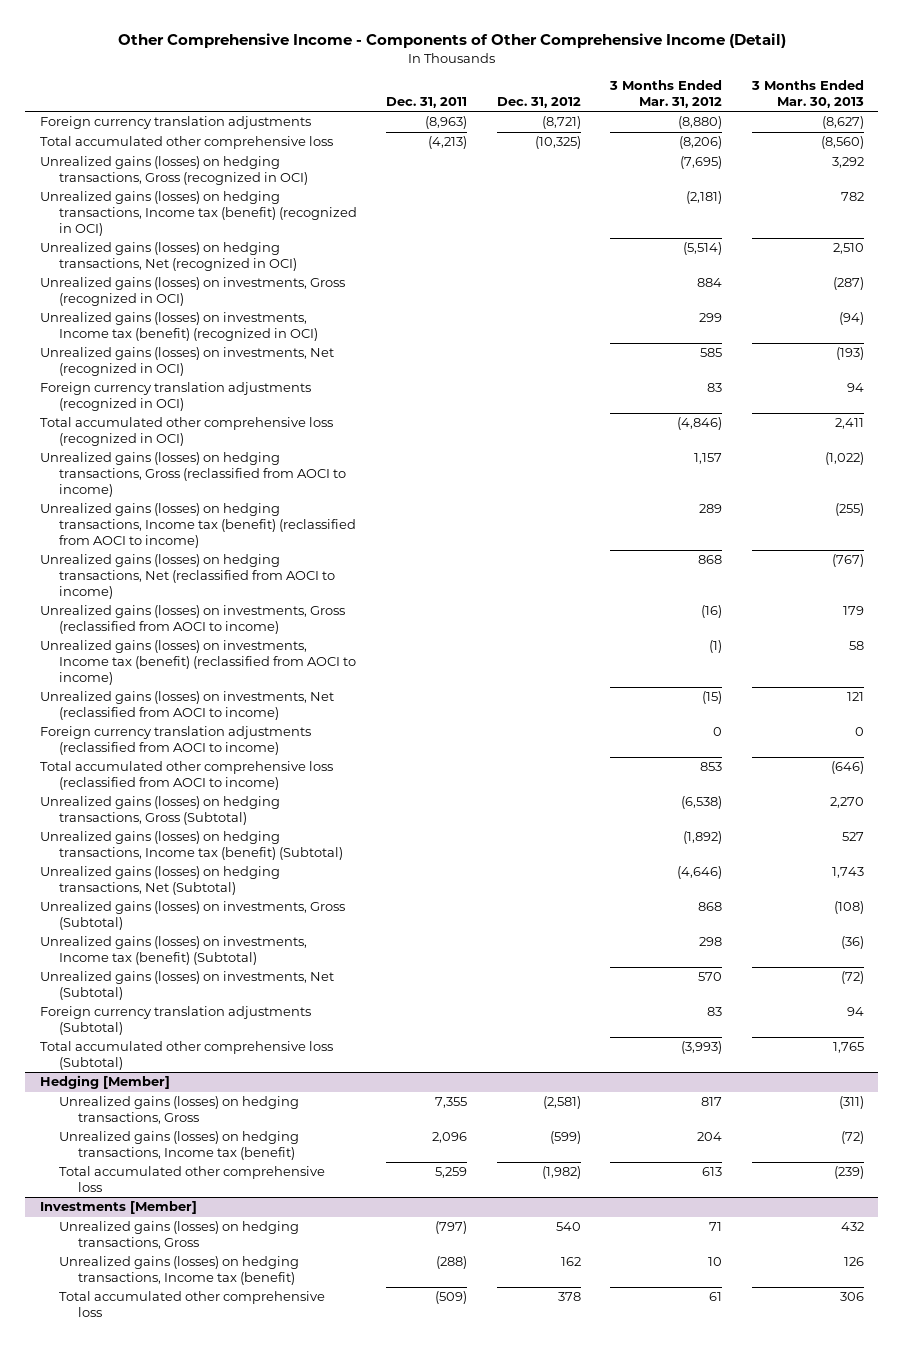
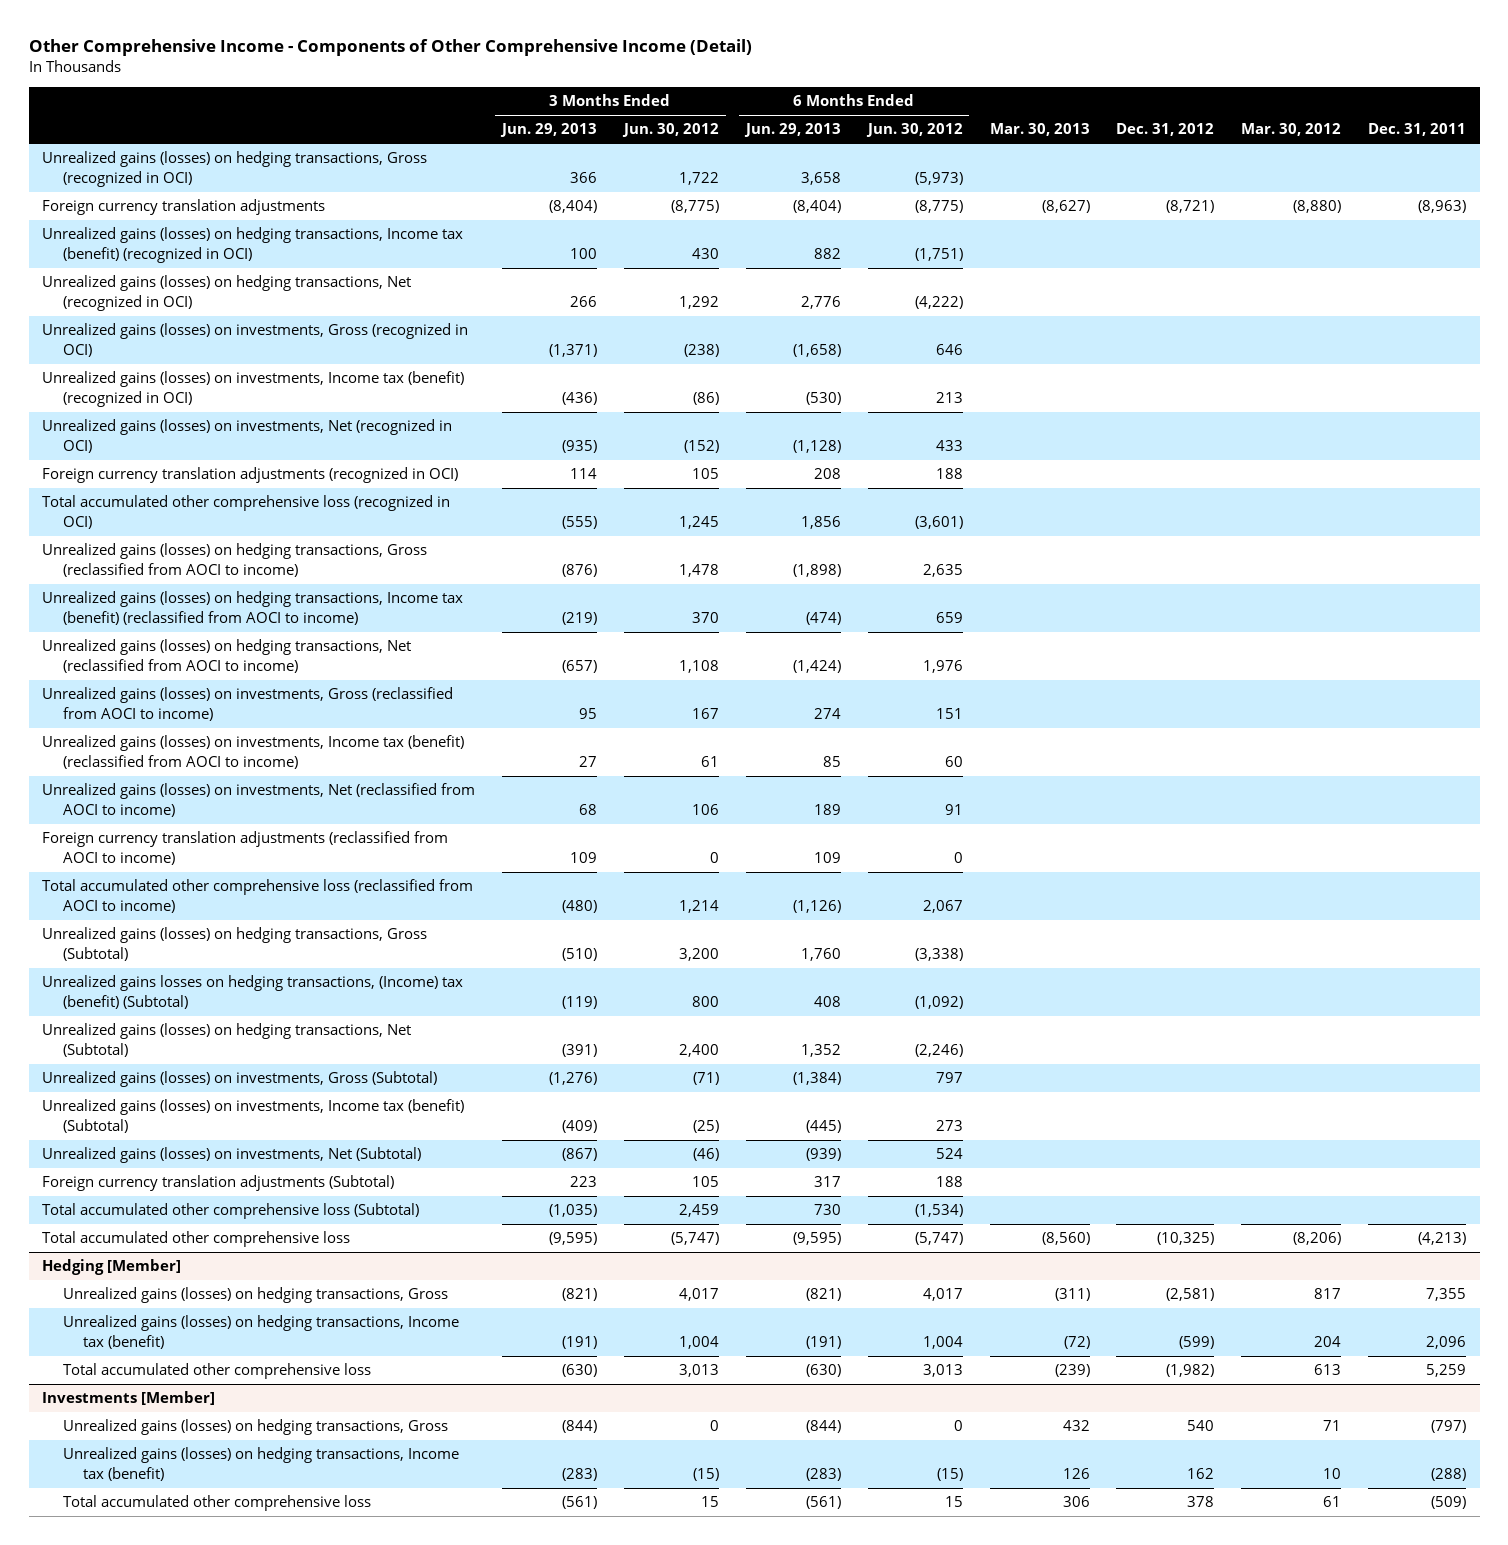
- | Dec. 31, 2011 | Dec. 31, 2012 | 3 Months Ended Mar. 31, 2012 | 3 Months Ended Mar. 30, 2013
+ | 3 Months Ended Jun. 29, 2013 | 3 Months Ended Jun. 30, 2012 | 6 Months Ended Jun. 29, 2013 | 6 Months Ended Jun. 30, 2012 | Mar. 30, 2013 | Dec. 31, 2012 | Mar. 30, 2012 | Dec. 31, 2011
moved down: Foreign currency translation adjustments | (8,404) | (8,775) | (8,404) | (8,775) | (8,627) | (8,721) | (8,880) | (8,963)
- Unrealized gains (losses) on hedging transactions, Income tax (benefit) (Subtotal) | | | (1,892) | 527
+ Unrealized gains losses on hedging transactions, (Income) tax (benefit) (Subtotal) | (119) | 800 | 408 | (1,092) | | | |
moved down: Total accumulated other comprehensive loss | (9,595) | (5,747) | (9,595) | (5,747) | (8,560) | (10,325) | (8,206) | (4,213)

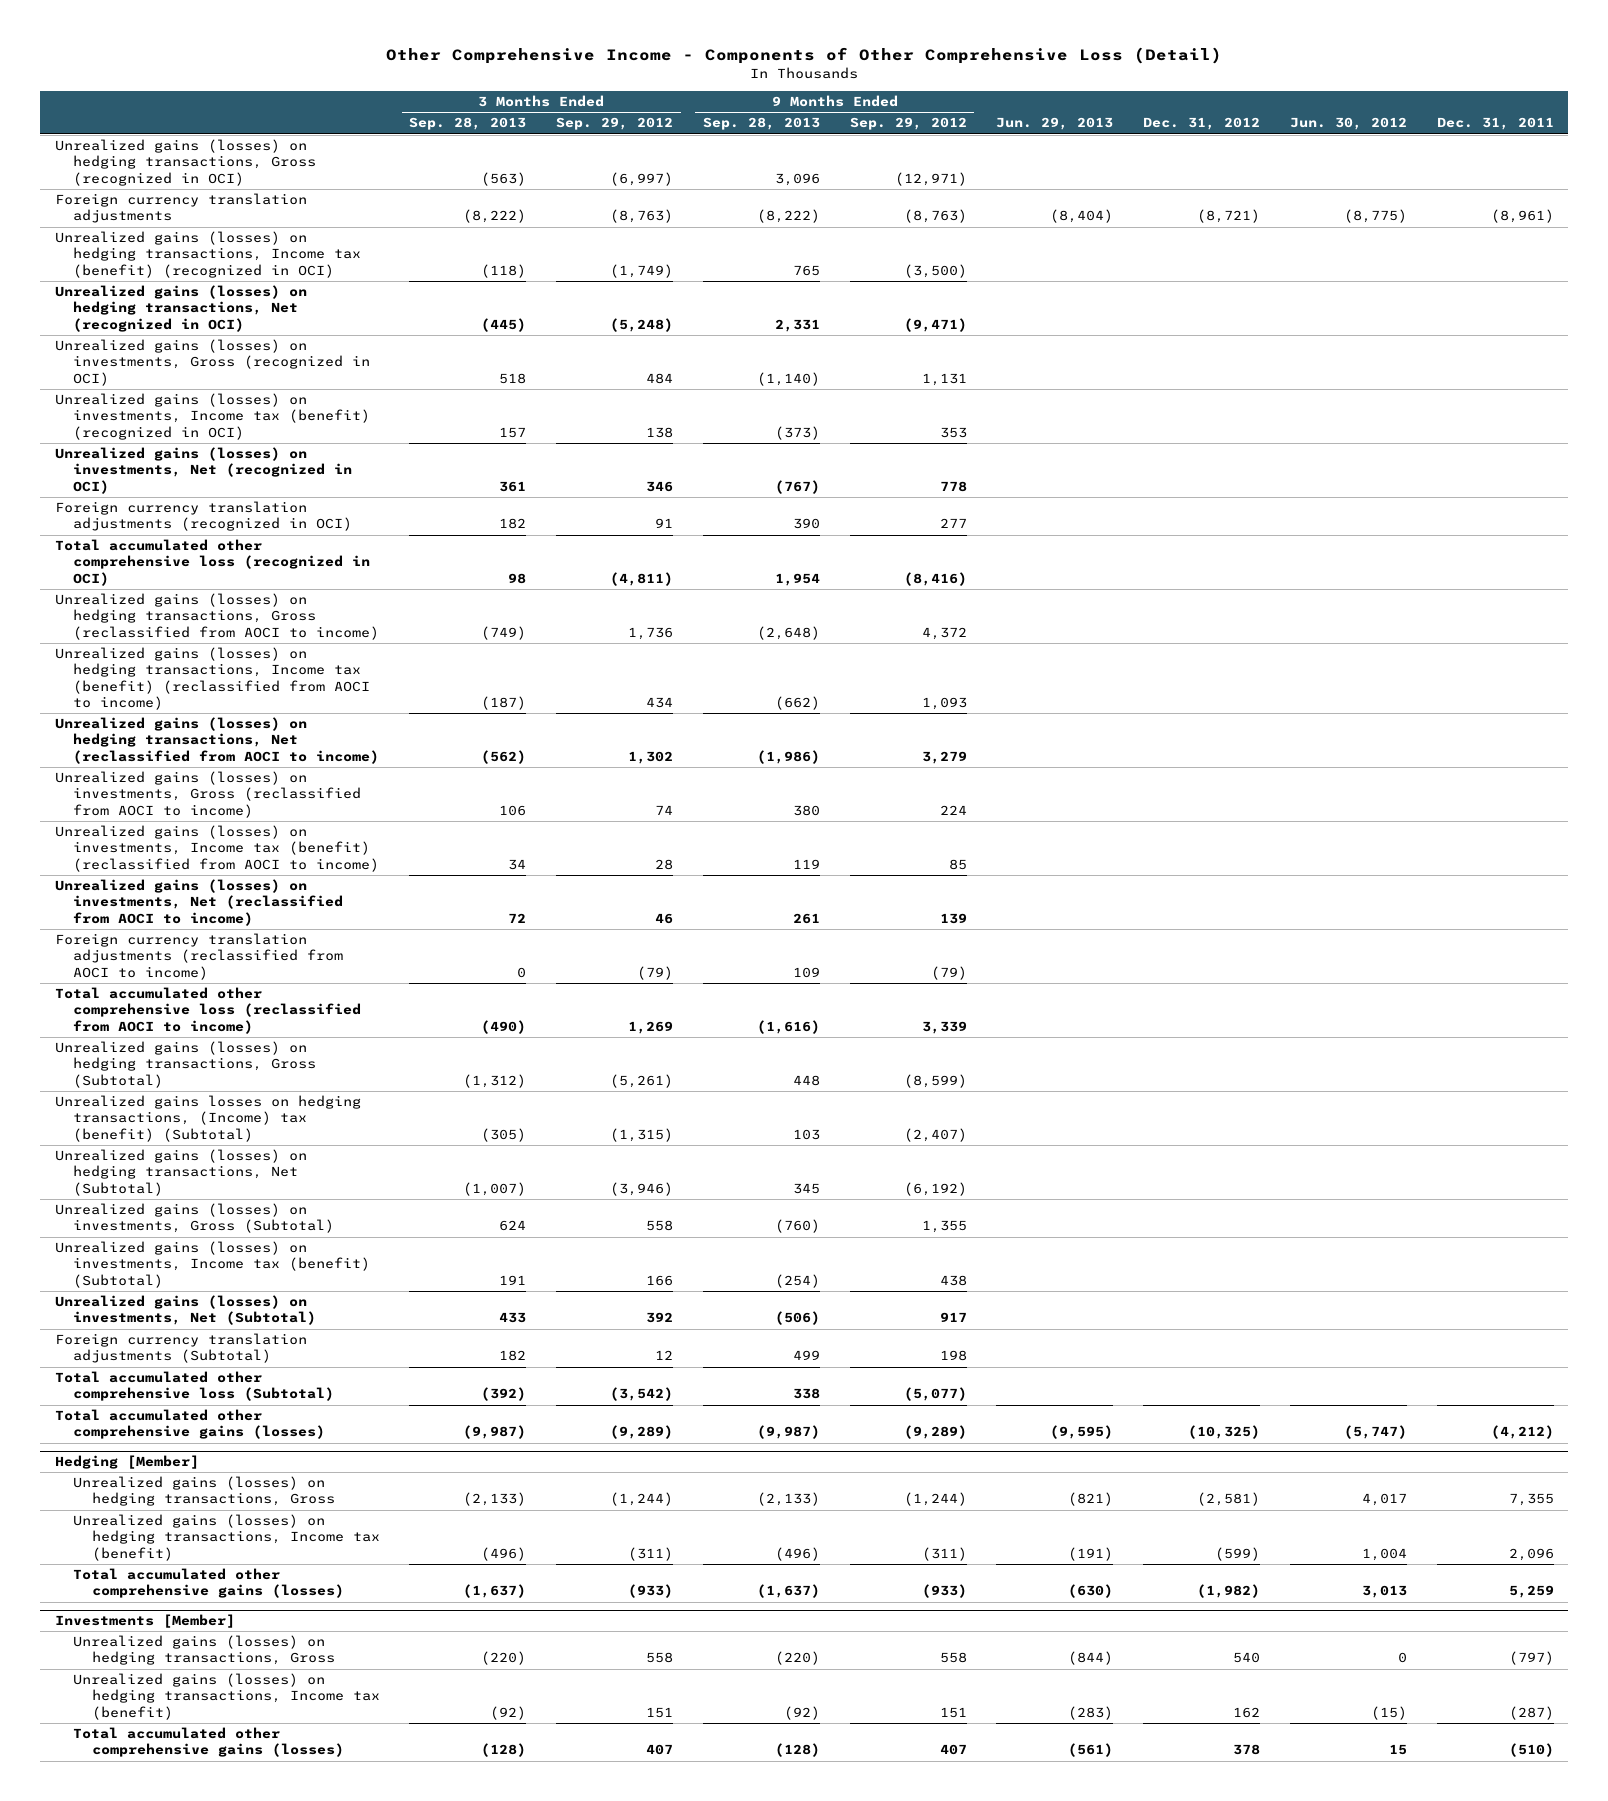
- Other Comprehensive Income - Components of Other Comprehensive Income (Detail)
+ Other Comprehensive Income - Components of Other Comprehensive Loss (Detail)
- | 3 Months Ended Jun. 29, 2013 | 3 Months Ended Jun. 30, 2012 | 6 Months Ended Jun. 29, 2013 | 6 Months Ended Jun. 30, 2012 | Mar. 30, 2013 | Dec. 31, 2012 | Mar. 30, 2012 | Dec. 31, 2011
+ | 3 Months Ended Sep. 28, 2013 | 3 Months Ended Sep. 29, 2012 | 9 Months Ended Sep. 28, 2013 | 9 Months Ended Sep. 29, 2012 | Jun. 29, 2013 | Dec. 31, 2012 | Jun. 30, 2012 | Dec. 31, 2011
- Foreign currency translation adjustments | (8,404) | (8,775) | (8,404) | (8,775) | (8,627) | (8,721) | (8,880) | (8,963)
+ Foreign currency translation adjustments | (8,222) | (8,763) | (8,222) | (8,763) | (8,404) | (8,721) | (8,775) | (8,961)
- Total accumulated other comprehensive loss | (9,595) | (5,747) | (9,595) | (5,747) | (8,560) | (10,325) | (8,206) | (4,213)
+ Total accumulated other comprehensive gains (losses) | (9,987) | (9,289) | (9,987) | (9,289) | (9,595) | (10,325) | (5,747) | (4,212)
@ Hedging [Member]
- Total accumulated other comprehensive loss | (630) | 3,013 | (630) | 3,013 | (239) | (1,982) | 613 | 5,259
+ Total accumulated other comprehensive gains (losses) | (1,637) | (933) | (1,637) | (933) | (630) | (1,982) | 3,013 | 5,259
@ Investments [Member]
- Unrealized gains (losses) on hedging transactions, Income tax (benefit) | (283) | (15) | (283) | (15) | 126 | 162 | 10 | (288)
- Total accumulated other comprehensive loss | (561) | 15 | (561) | 15 | 306 | 378 | 61 | (509)
+ Unrealized gains (losses) on hedging transactions, Income tax (benefit) | (92) | 151 | (92) | 151 | (283) | 162 | (15) | (287)
+ Total accumulated other comprehensive gains (losses) | (128) | 407 | (128) | 407 | (561) | 378 | 15 | (510)

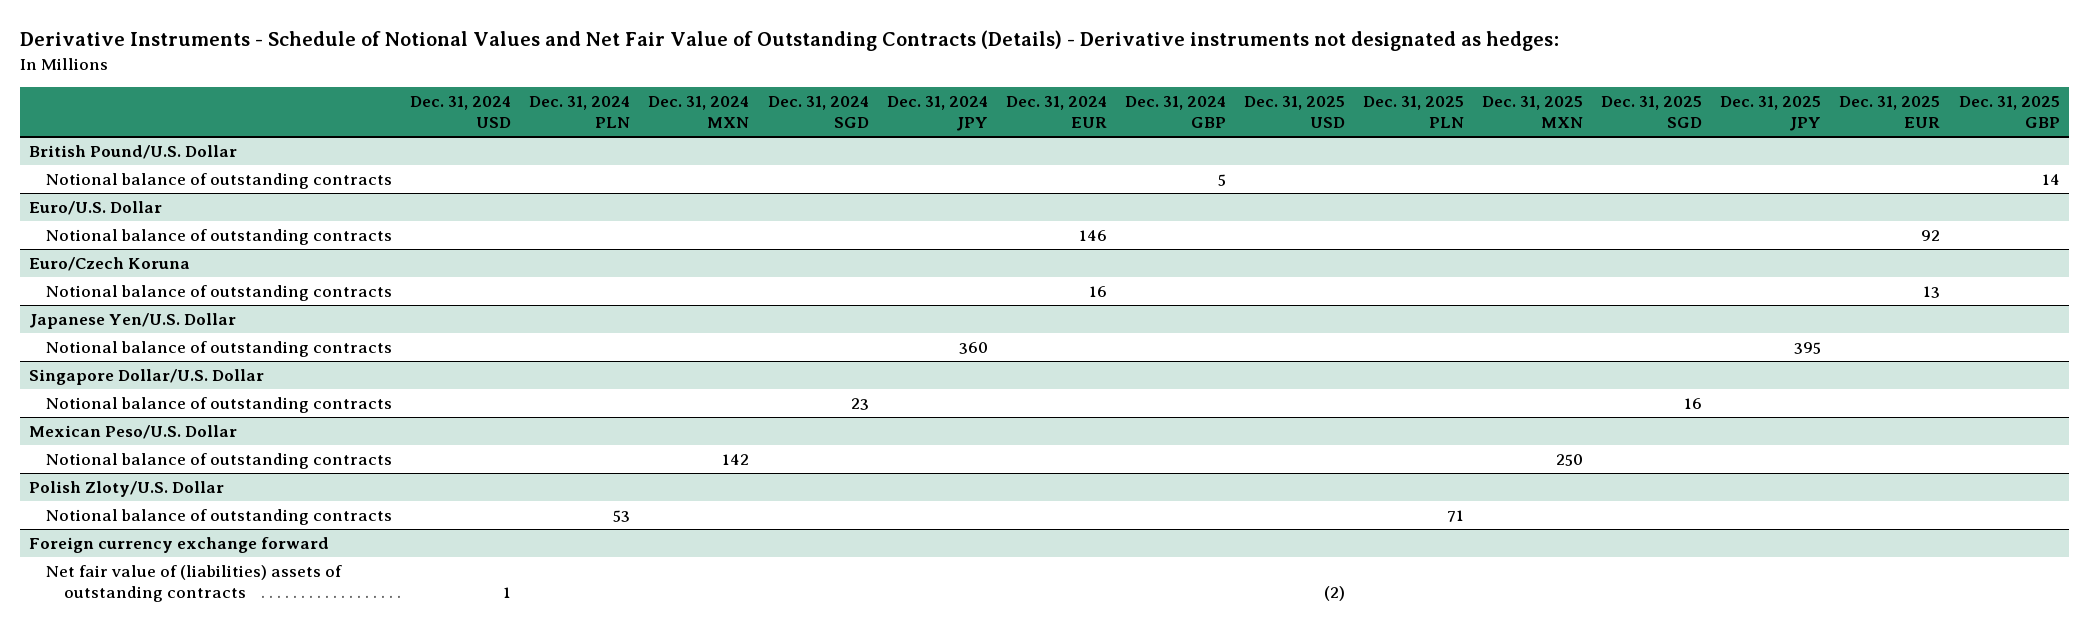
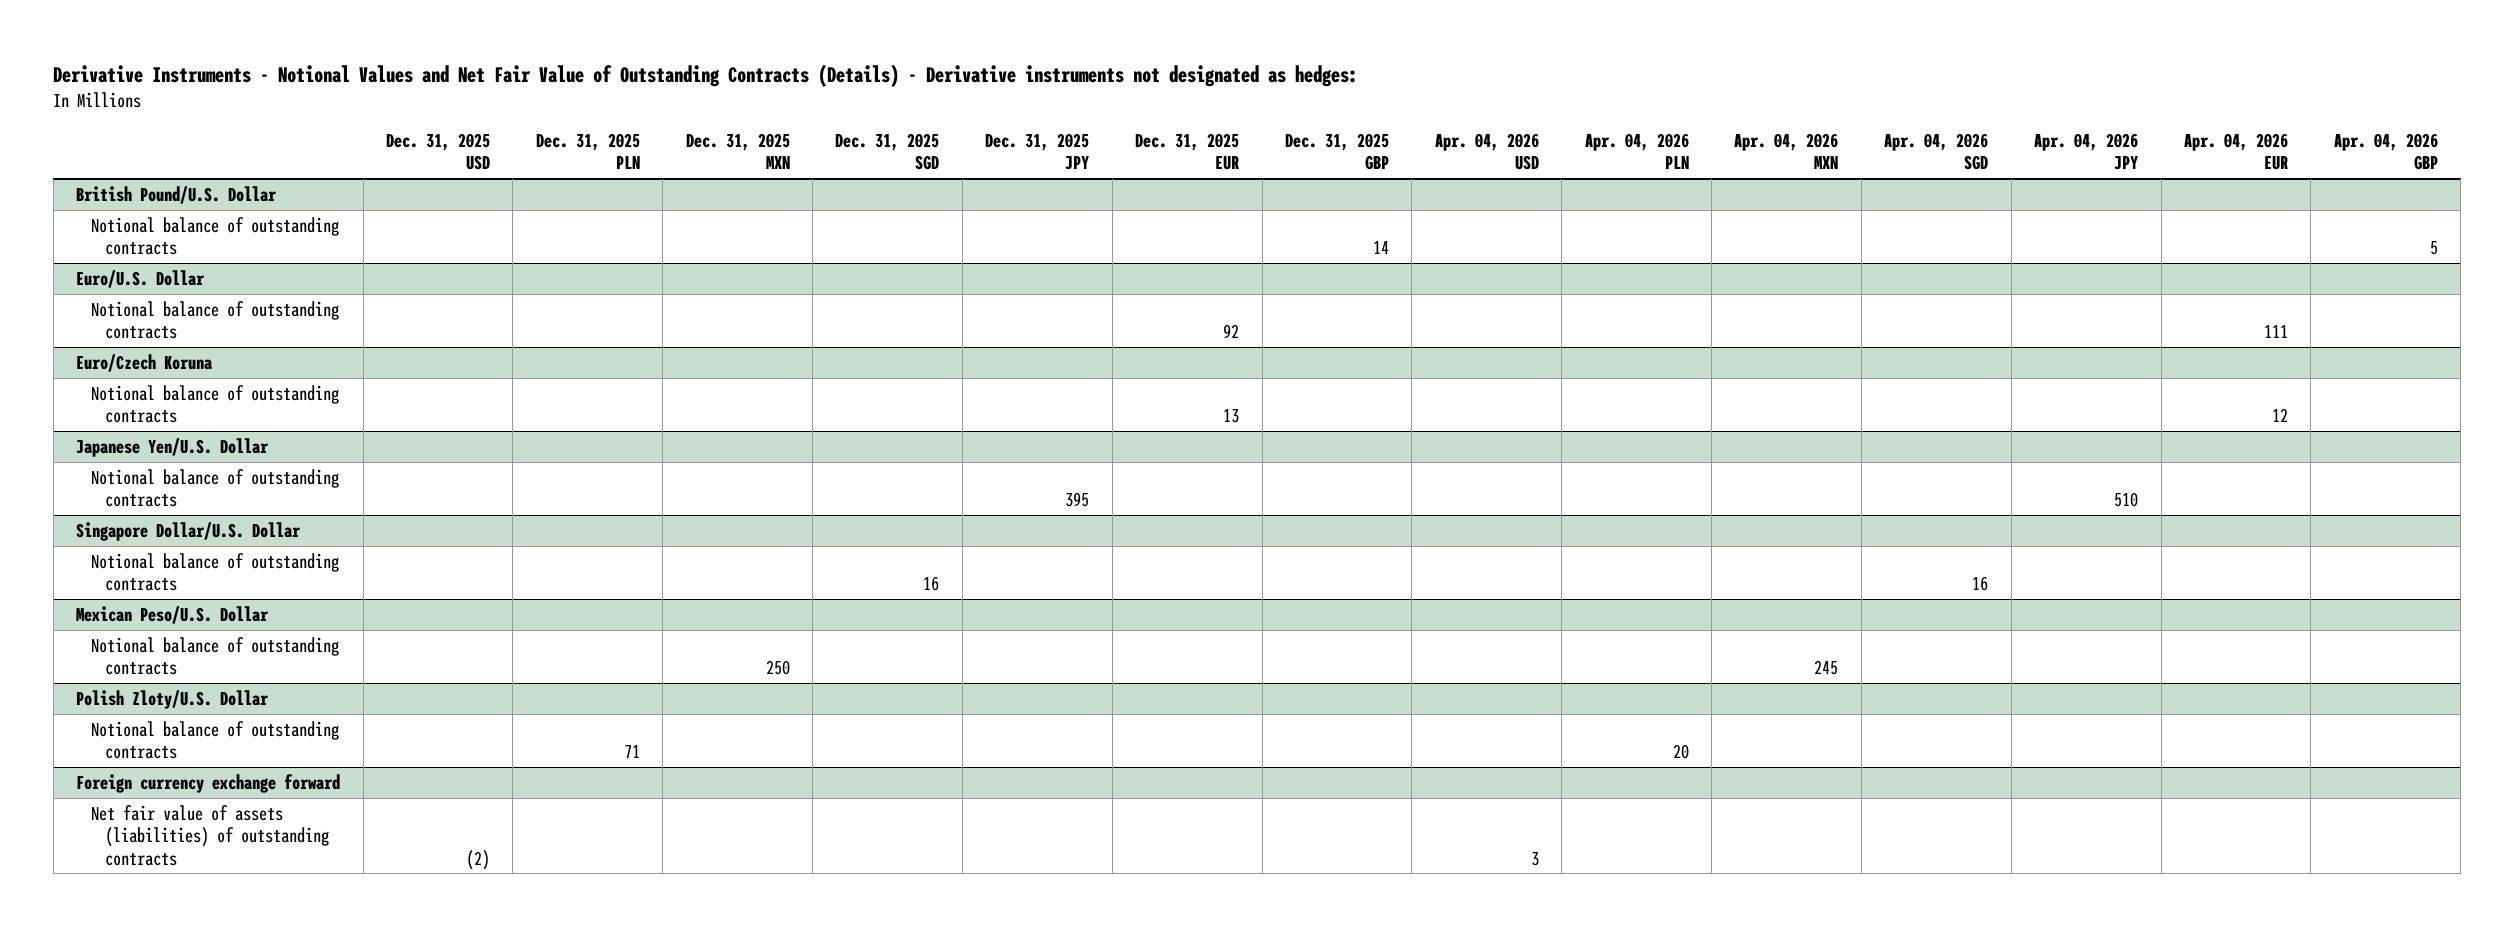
- Derivative Instruments - Schedule of Notional Values and Net Fair Value of Outstanding Contracts (Details) - Derivative instruments not designated as hedges:
+ Derivative Instruments - Notional Values and Net Fair Value of Outstanding Contracts (Details) - Derivative instruments not designated as hedges:
- | Dec. 31, 2024 USD | Dec. 31, 2024 PLN | Dec. 31, 2024 MXN | Dec. 31, 2024 SGD | Dec. 31, 2024 JPY | Dec. 31, 2024 EUR | Dec. 31, 2024 GBP | Dec. 31, 2025 USD | Dec. 31, 2025 PLN | Dec. 31, 2025 MXN | Dec. 31, 2025 SGD | Dec. 31, 2025 JPY | Dec. 31, 2025 EUR | Dec. 31, 2025 GBP
+ | Dec. 31, 2025 USD | Dec. 31, 2025 PLN | Dec. 31, 2025 MXN | Dec. 31, 2025 SGD | Dec. 31, 2025 JPY | Dec. 31, 2025 EUR | Dec. 31, 2025 GBP | Apr. 04, 2026 USD | Apr. 04, 2026 PLN | Apr. 04, 2026 MXN | Apr. 04, 2026 SGD | Apr. 04, 2026 JPY | Apr. 04, 2026 EUR | Apr. 04, 2026 GBP
@ Foreign currency exchange forward
- Net fair value of (liabilities) assets of outstanding contracts | 1 | | | | | | | (2) | | | | | |
+ Net fair value of assets (liabilities) of outstanding contracts | (2) | | | | | | | 3 | | | | | |

